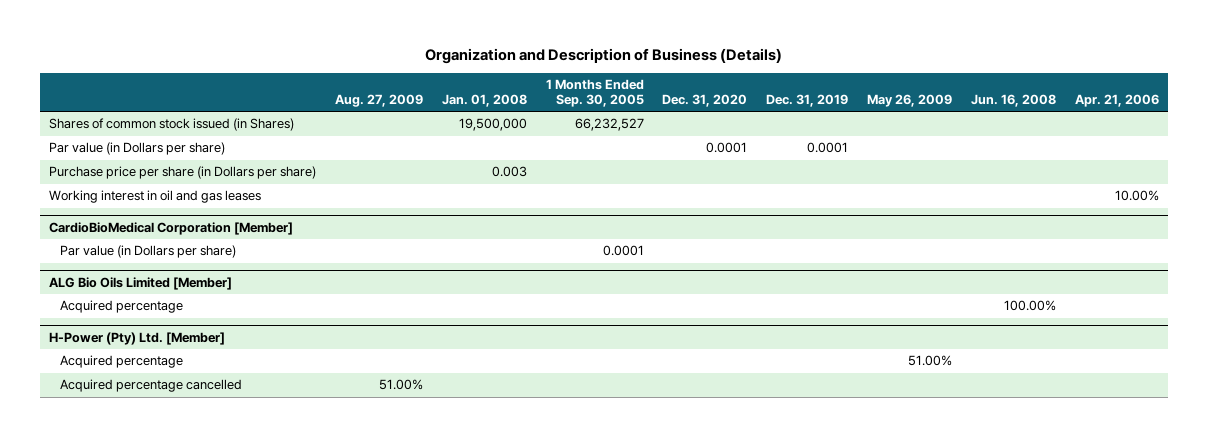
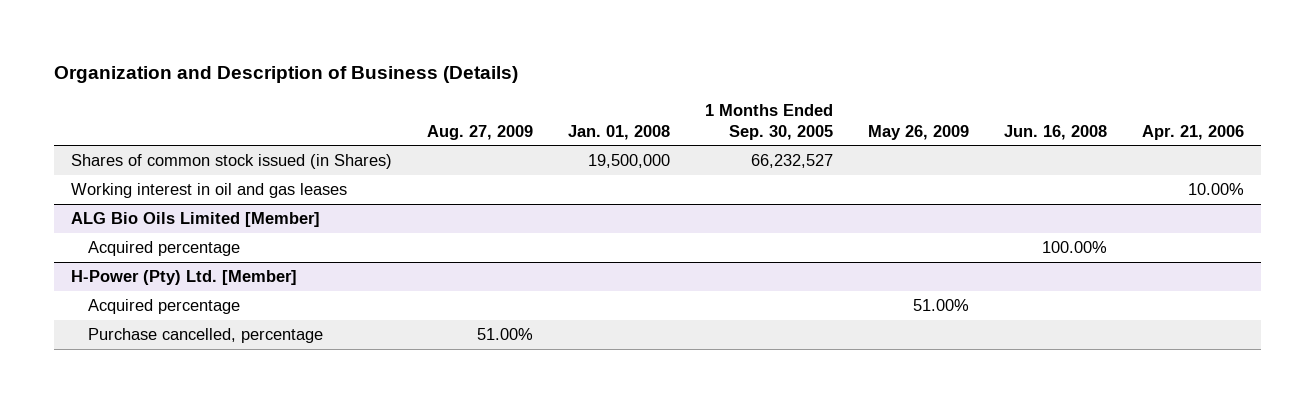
- | Aug. 27, 2009 | Jan. 01, 2008 | 1 Months Ended Sep. 30, 2005 | Dec. 31, 2020 | Dec. 31, 2019 | May 26, 2009 | Jun. 16, 2008 | Apr. 21, 2006
+ | Aug. 27, 2009 | Jan. 01, 2008 | 1 Months Ended Sep. 30, 2005 | May 26, 2009 | Jun. 16, 2008 | Apr. 21, 2006
- Par value (in Dollars per share) | | | | 0.0001 | 0.0001 | | |
- Purchase price per share (in Dollars per share) | | 0.003 | | | | | |
- CardioBioMedical Corporation [Member]
- Par value (in Dollars per share) | | | 0.0001 | | | | |
@ H-Power (Pty) Ltd. [Member]
- Acquired percentage cancelled | 51.00% | | | | | | |
+ Purchase cancelled, percentage | 51.00% | | | | |

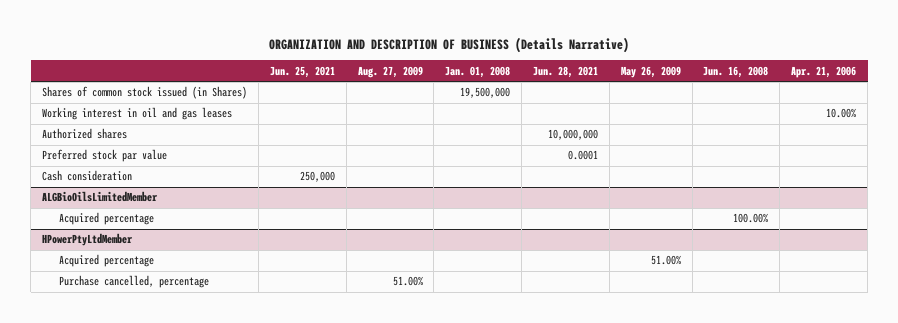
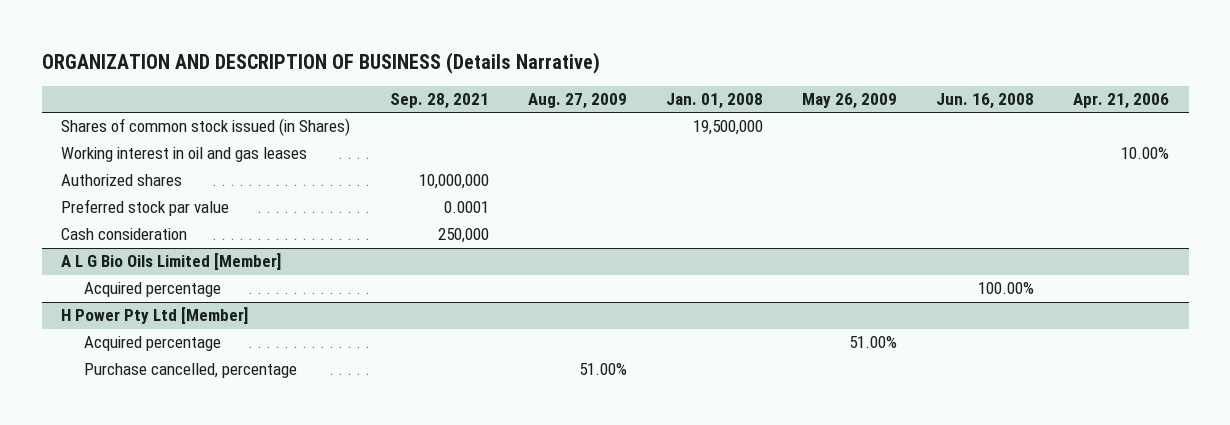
- | Jun. 25, 2021 | Aug. 27, 2009 | Jan. 01, 2008 | Jun. 28, 2021 | May 26, 2009 | Jun. 16, 2008 | Apr. 21, 2006
+ | Sep. 28, 2021 | Aug. 27, 2009 | Jan. 01, 2008 | May 26, 2009 | Jun. 16, 2008 | Apr. 21, 2006
- ALGBioOilsLimitedMember
+ A L G Bio Oils Limited [Member]
- HPowerPtyLtdMember
+ H Power Pty Ltd [Member]

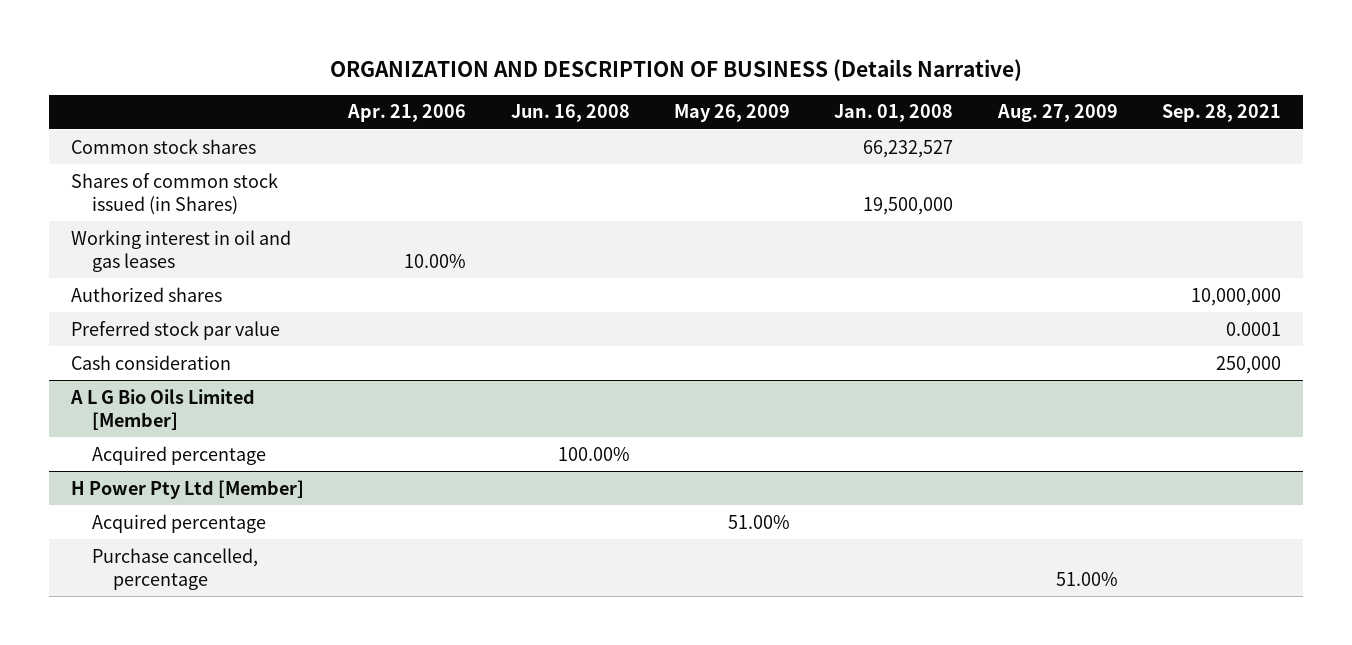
- | Sep. 28, 2021 | Aug. 27, 2009 | Jan. 01, 2008 | May 26, 2009 | Jun. 16, 2008 | Apr. 21, 2006
+ | Apr. 21, 2006 | Jun. 16, 2008 | May 26, 2009 | Jan. 01, 2008 | Aug. 27, 2009 | Sep. 28, 2021
+ Common stock shares | | | | 66,232,527 | |

